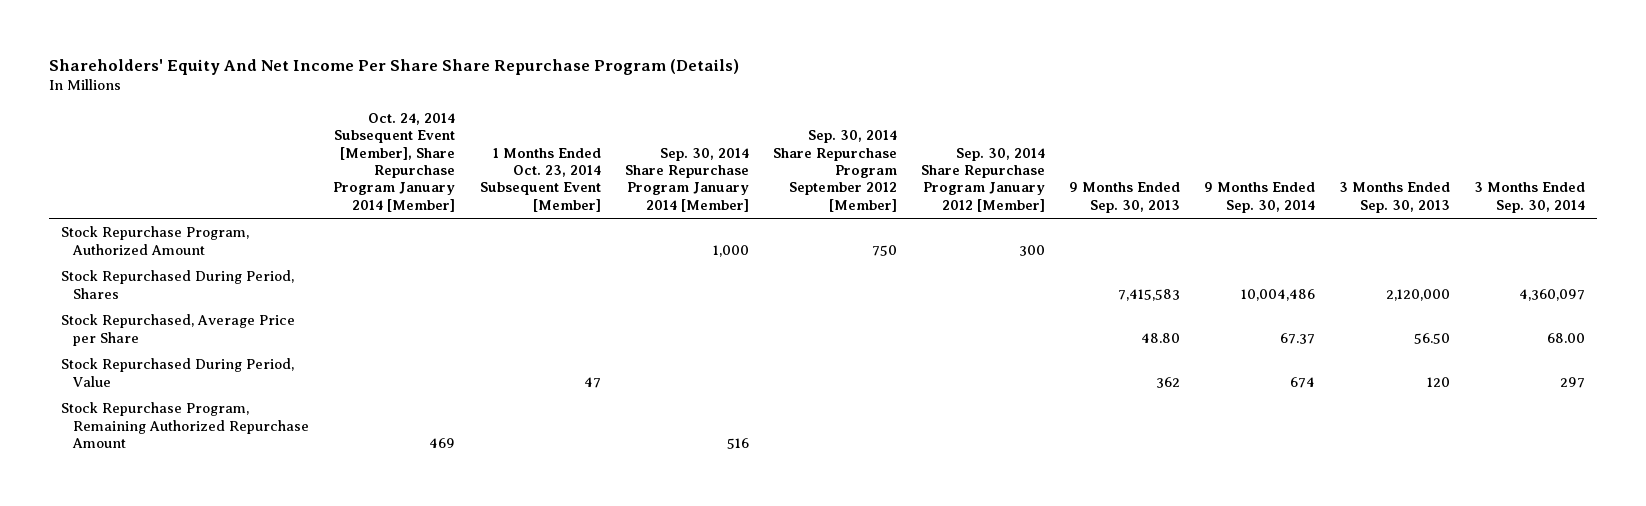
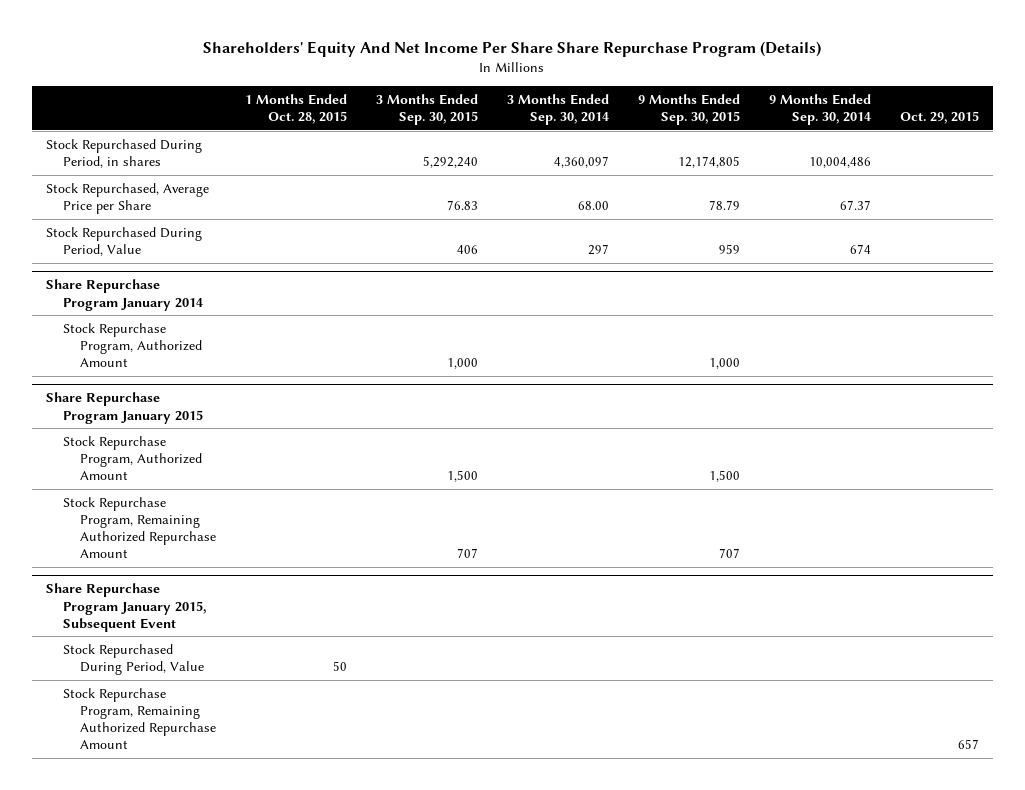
- | Oct. 24, 2014 Subsequent Event [Member], Share Repurchase Program January 2014 [Member] | 1 Months Ended Oct. 23, 2014 Subsequent Event [Member] | Sep. 30, 2014 Share Repurchase Program January 2014 [Member] | Sep. 30, 2014 Share Repurchase Program September 2012 [Member] | Sep. 30, 2014 Share Repurchase Program January 2012 [Member] | 9 Months Ended Sep. 30, 2013 | 9 Months Ended Sep. 30, 2014 | 3 Months Ended Sep. 30, 2013 | 3 Months Ended Sep. 30, 2014
+ | 1 Months Ended Oct. 28, 2015 | 3 Months Ended Sep. 30, 2015 | 3 Months Ended Sep. 30, 2014 | 9 Months Ended Sep. 30, 2015 | 9 Months Ended Sep. 30, 2014 | Oct. 29, 2015
- Stock Repurchase Program, Authorized Amount | | | 1,000 | 750 | 300 | | | |
- Stock Repurchased During Period, Shares | | | | | | 7,415,583 | 10,004,486 | 2,120,000 | 4,360,097
+ Stock Repurchased During Period, in shares | | 5,292,240 | 4,360,097 | 12,174,805 | 10,004,486 |
- Stock Repurchase Program, Remaining Authorized Repurchase Amount | 469 | | 516 | | | | | |
+ Share Repurchase Program January 2014
+ Stock Repurchase Program, Authorized Amount | | 1,000 | | 1,000 | |
+ Share Repurchase Program January 2015
+ Stock Repurchase Program, Authorized Amount | | 1,500 | | 1,500 | |
+ Stock Repurchase Program, Remaining Authorized Repurchase Amount | | 707 | | 707 | |
+ Share Repurchase Program January 2015, Subsequent Event
+ Stock Repurchased During Period, Value | 50 | | | | |
+ Stock Repurchase Program, Remaining Authorized Repurchase Amount | | | | | | 657

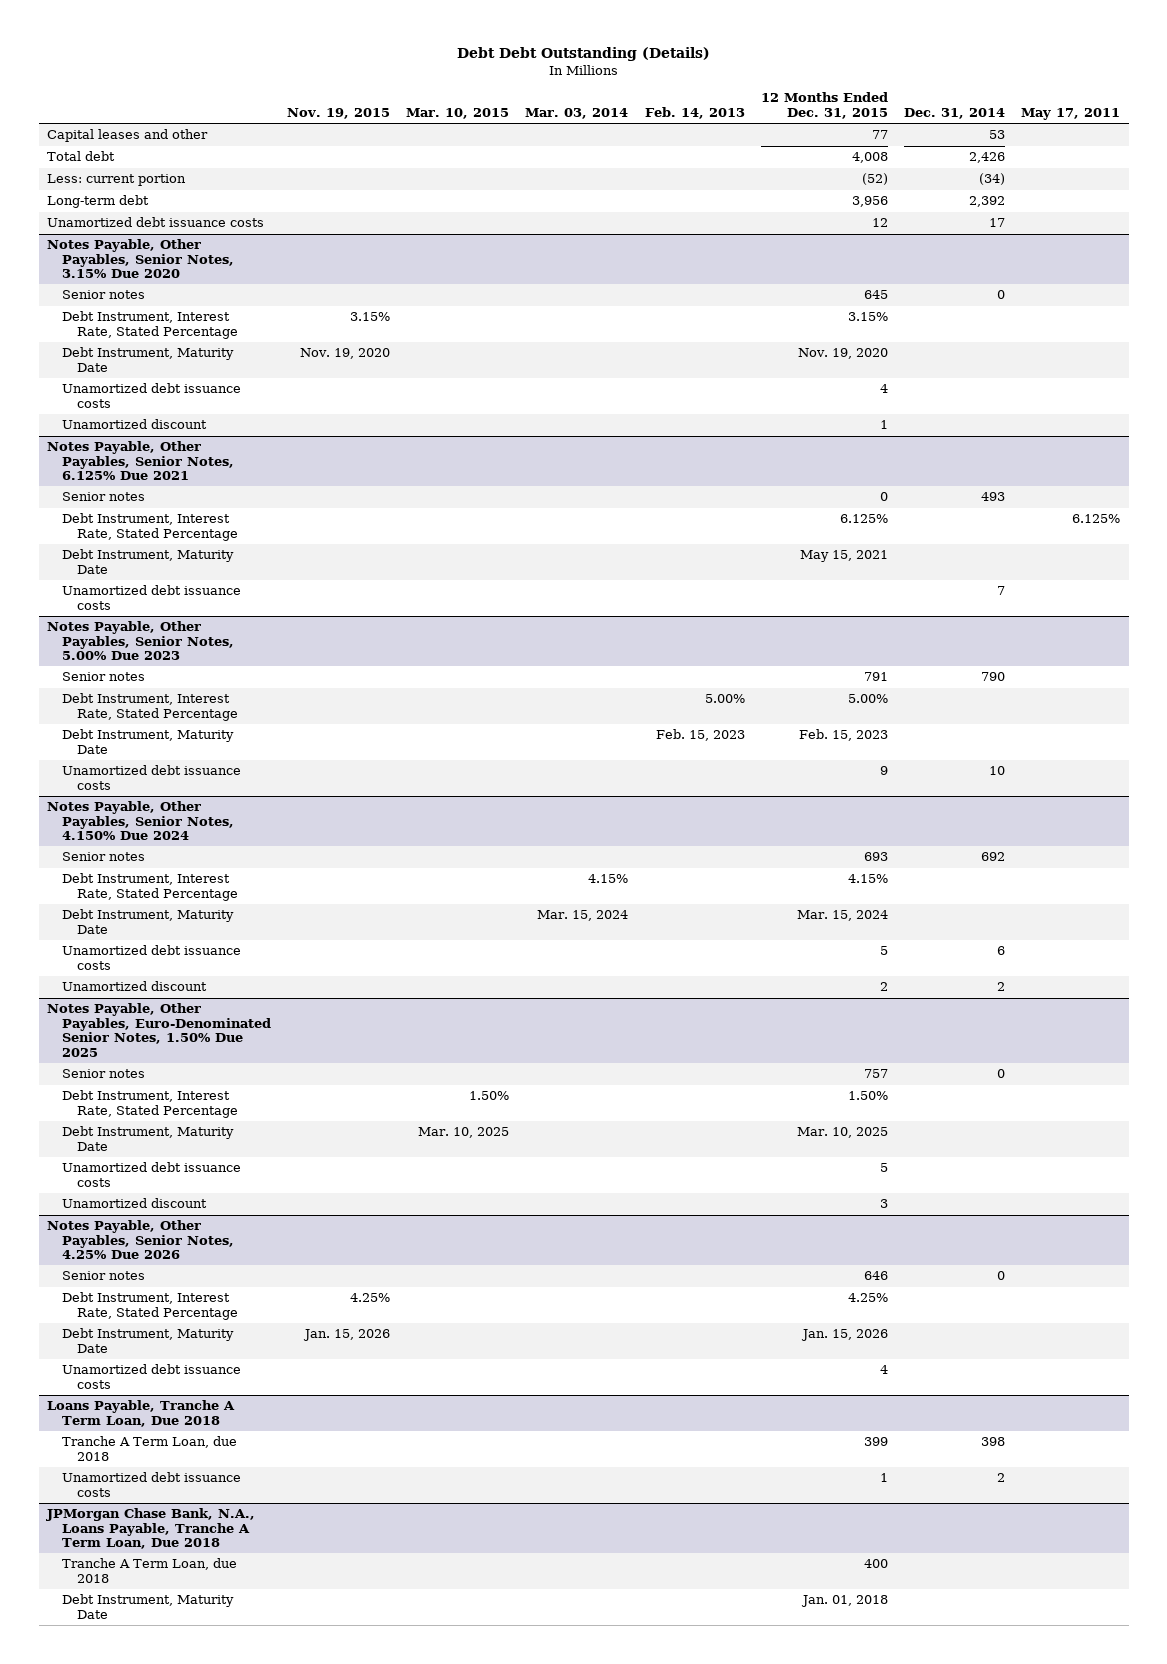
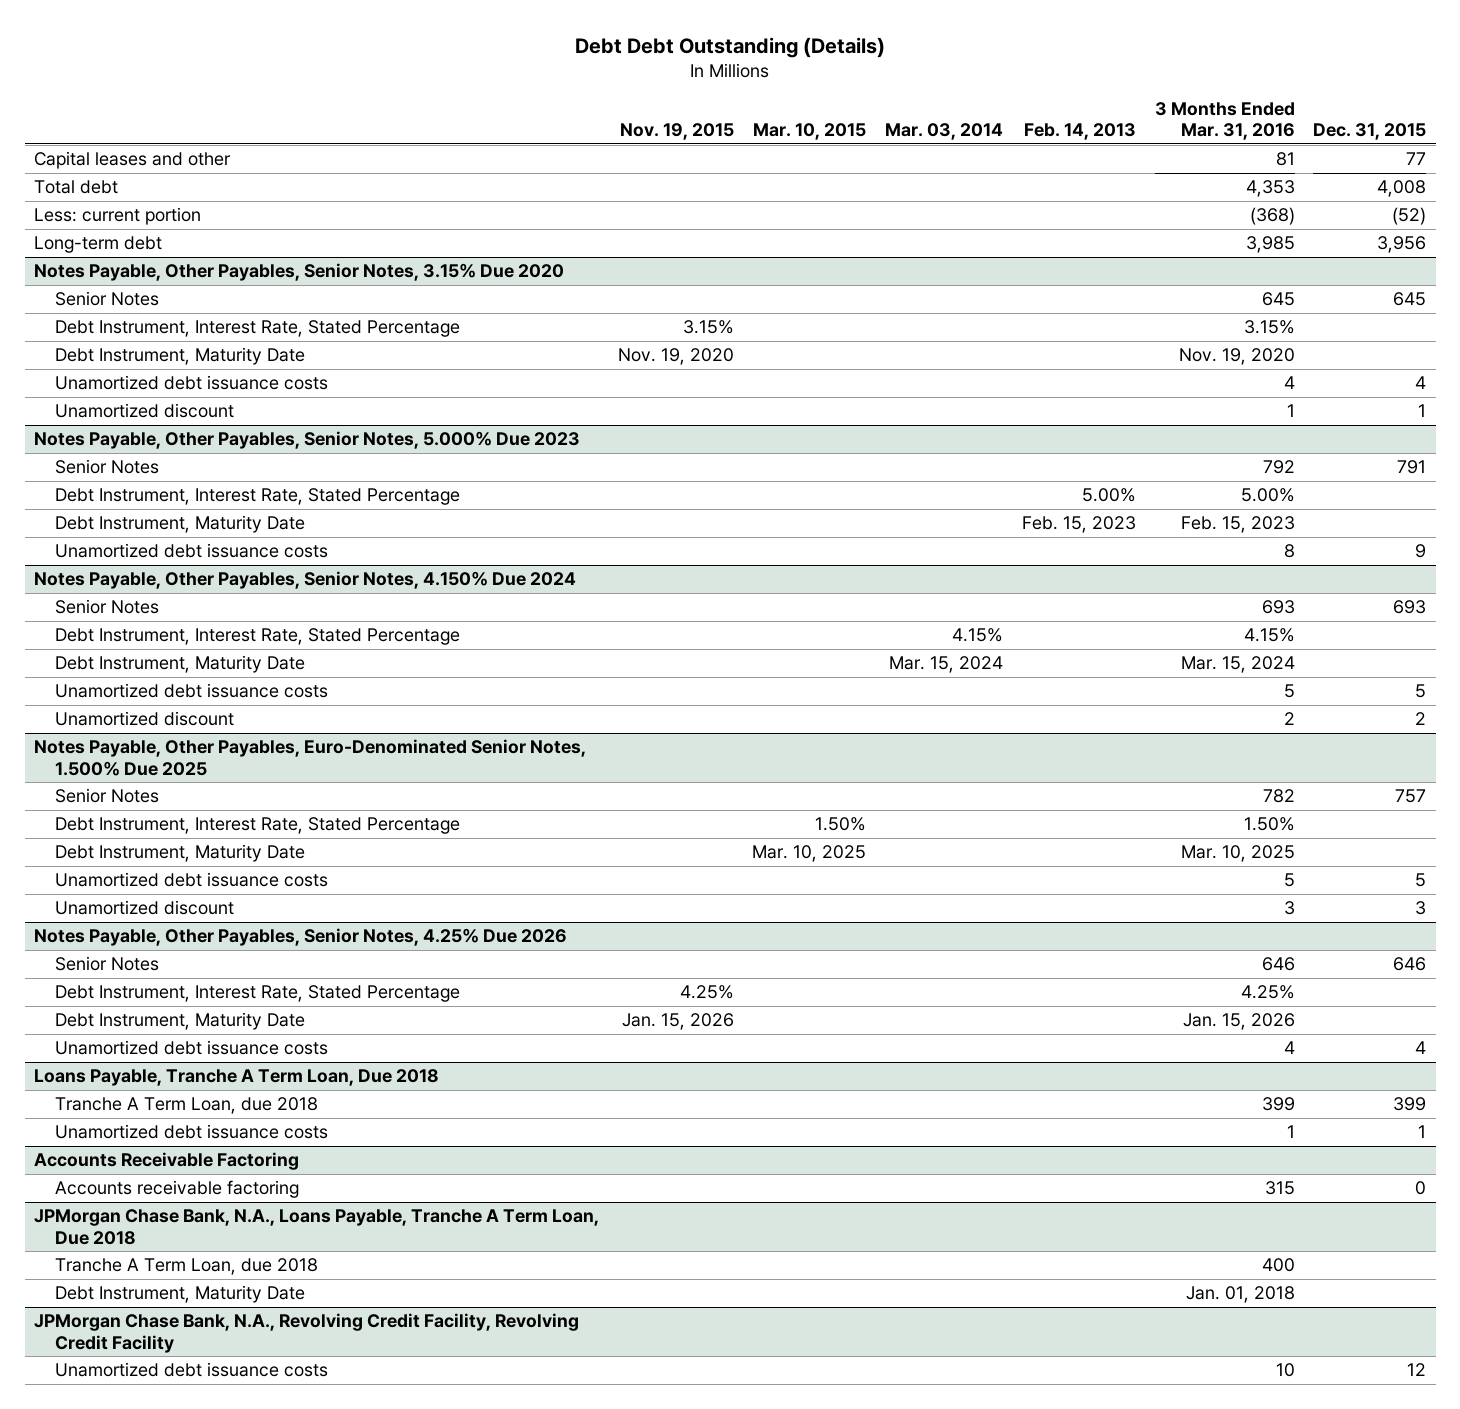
- | Nov. 19, 2015 | Mar. 10, 2015 | Mar. 03, 2014 | Feb. 14, 2013 | 12 Months Ended Dec. 31, 2015 | Dec. 31, 2014 | May 17, 2011
+ | Nov. 19, 2015 | Mar. 10, 2015 | Mar. 03, 2014 | Feb. 14, 2013 | 3 Months Ended Mar. 31, 2016 | Dec. 31, 2015
- Unamortized debt issuance costs | | | | | 12 | 17 |
@ Notes Payable, Other Payables, Senior Notes, 3.15% Due 2020
- Senior notes | | | | | 645 | 0 |
+ Senior Notes | | | | | 645 | 645
- Notes Payable, Other Payables, Senior Notes, 6.125% Due 2021
- Senior notes | | | | | 0 | 493 |
- Debt Instrument, Interest Rate, Stated Percentage | | | | | 6.125% | | 6.125%
- Debt Instrument, Maturity Date | | | | | May 15, 2021 | |
- Unamortized debt issuance costs | | | | | | 7 |
- Notes Payable, Other Payables, Senior Notes, 5.00% Due 2023
- Senior notes | | | | | 791 | 790 |
+ Notes Payable, Other Payables, Senior Notes, 5.000% Due 2023
+ Senior Notes | | | | | 792 | 791
@ Notes Payable, Other Payables, Senior Notes, 4.150% Due 2024
- Senior notes | | | | | 693 | 692 |
+ Senior Notes | | | | | 693 | 693
- Notes Payable, Other Payables, Euro-Denominated Senior Notes, 1.50% Due 2025
- Senior notes | | | | | 757 | 0 |
+ Notes Payable, Other Payables, Euro-Denominated Senior Notes, 1.500% Due 2025
+ Senior Notes | | | | | 782 | 757
@ Notes Payable, Other Payables, Senior Notes, 4.25% Due 2026
- Senior notes | | | | | 646 | 0 |
+ Senior Notes | | | | | 646 | 646
+ Accounts Receivable Factoring
+ Accounts receivable factoring | | | | | 315 | 0
+ JPMorgan Chase Bank, N.A., Revolving Credit Facility, Revolving Credit Facility
+ Unamortized debt issuance costs | | | | | 10 | 12

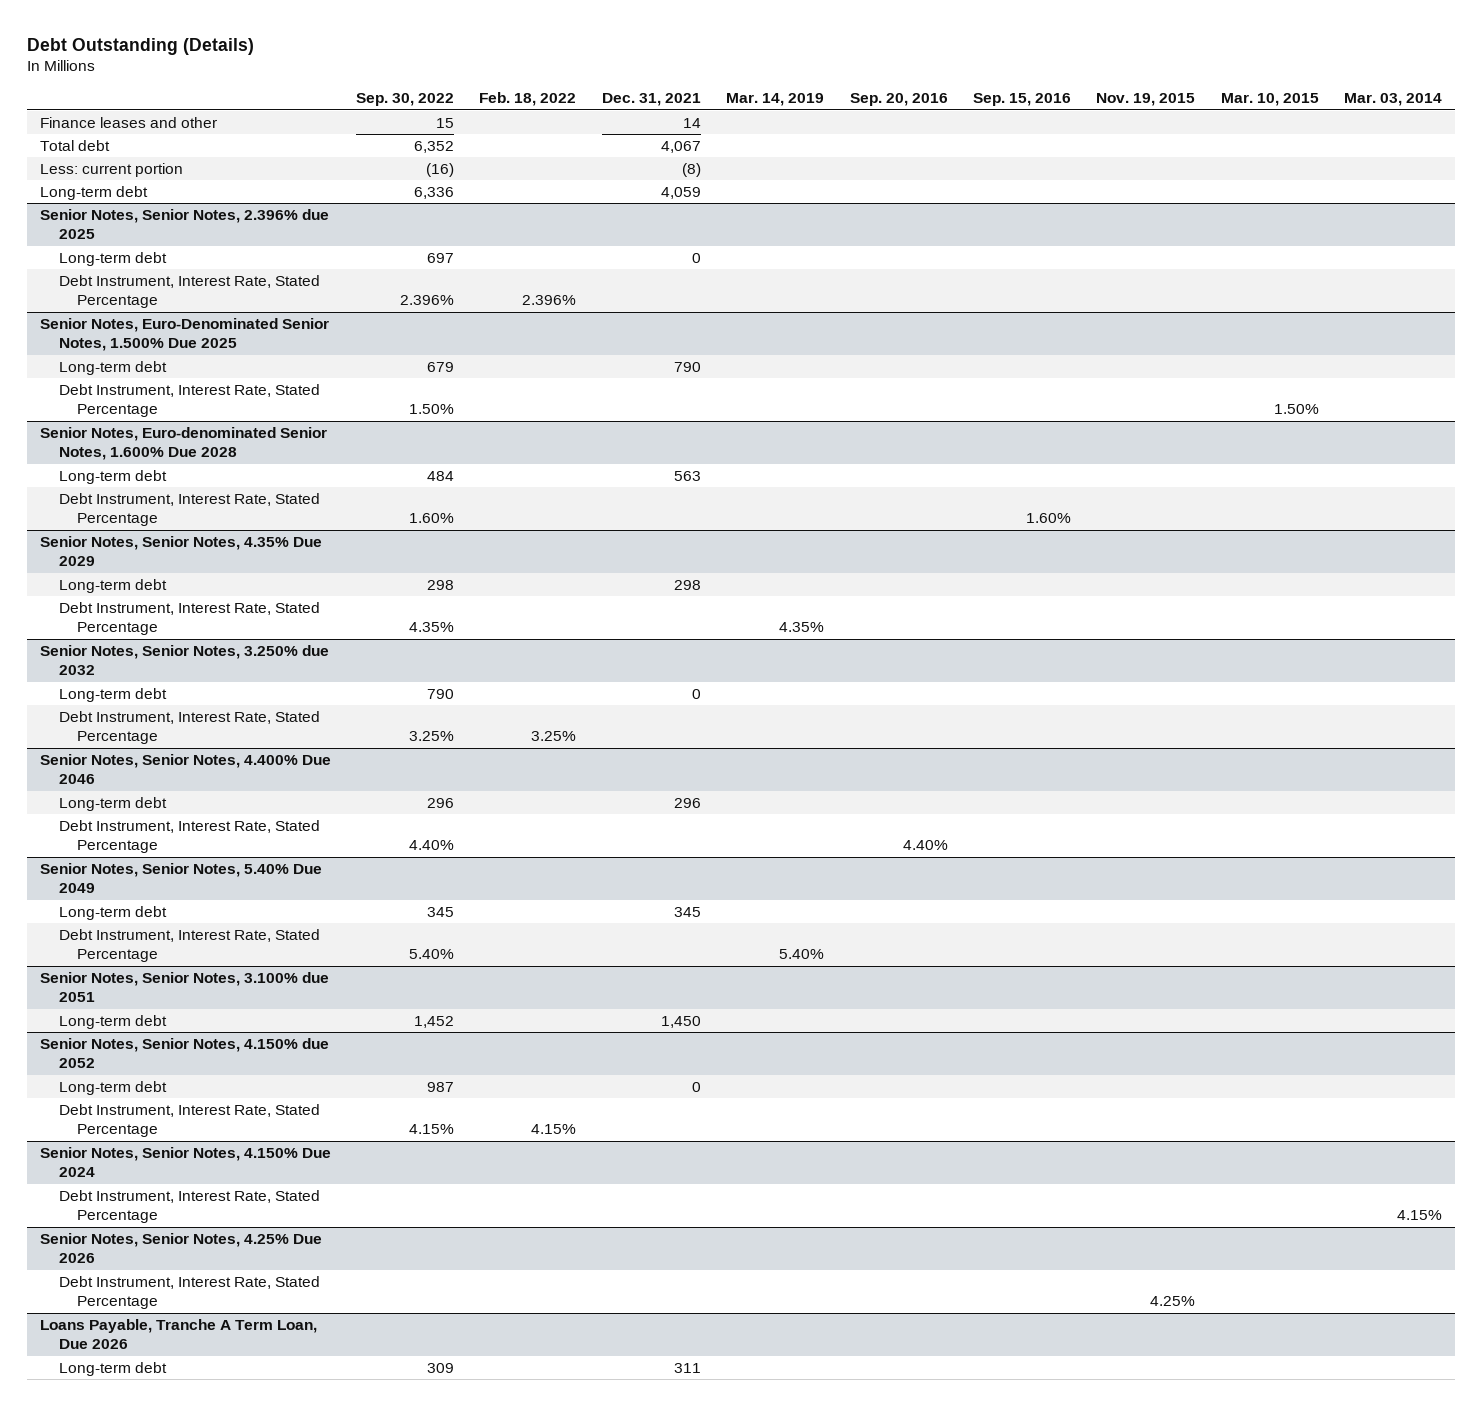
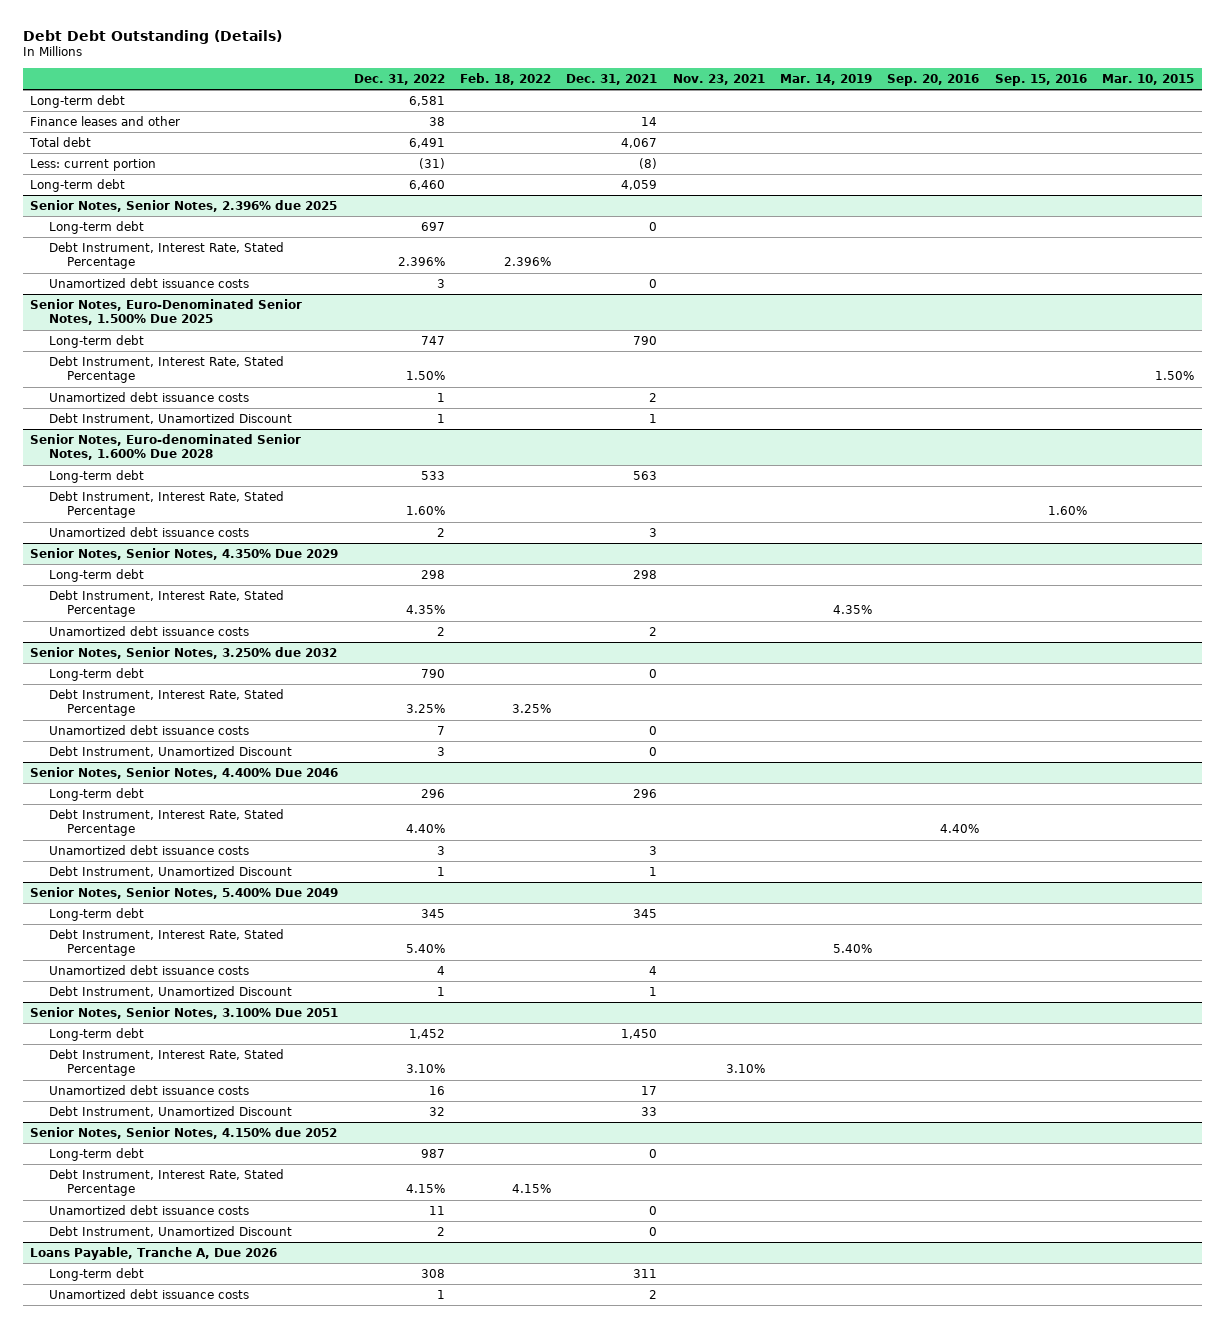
- Debt Outstanding (Details)
+ Debt Debt Outstanding (Details)
- | Sep. 30, 2022 | Feb. 18, 2022 | Dec. 31, 2021 | Mar. 14, 2019 | Sep. 20, 2016 | Sep. 15, 2016 | Nov. 19, 2015 | Mar. 10, 2015 | Mar. 03, 2014
+ | Dec. 31, 2022 | Feb. 18, 2022 | Dec. 31, 2021 | Nov. 23, 2021 | Mar. 14, 2019 | Sep. 20, 2016 | Sep. 15, 2016 | Mar. 10, 2015
+ Long-term debt | 6,581 | | | | | | |
@ Senior Notes, Senior Notes, 2.396% due 2025
+ Unamortized debt issuance costs | 3 | | 0 | | | | |
@ Senior Notes, Euro-Denominated Senior Notes, 1.500% Due 2025
+ Unamortized debt issuance costs | 1 | | 2 | | | | |
+ Debt Instrument, Unamortized Discount | 1 | | 1 | | | | |
- Senior Notes, Senior Notes, 4.35% Due 2029
@ Senior Notes, Euro-denominated Senior Notes, 1.600% Due 2028
+ Unamortized debt issuance costs | 2 | | 3 | | | | |
+ Senior Notes, Senior Notes, 4.350% Due 2029
+ Unamortized debt issuance costs | 2 | | 2 | | | | |
@ Senior Notes, Senior Notes, 3.250% due 2032
+ Unamortized debt issuance costs | 7 | | 0 | | | | |
+ Debt Instrument, Unamortized Discount | 3 | | 0 | | | | |
- Senior Notes, Senior Notes, 5.40% Due 2049
@ Senior Notes, Senior Notes, 4.400% Due 2046
+ Unamortized debt issuance costs | 3 | | 3 | | | | |
+ Debt Instrument, Unamortized Discount | 1 | | 1 | | | | |
+ Senior Notes, Senior Notes, 5.400% Due 2049
- Senior Notes, Senior Notes, 3.100% due 2051
+ Unamortized debt issuance costs | 4 | | 4 | | | | |
+ Debt Instrument, Unamortized Discount | 1 | | 1 | | | | |
+ Senior Notes, Senior Notes, 3.100% Due 2051
+ Debt Instrument, Interest Rate, Stated Percentage | 3.10% | | | 3.10% | | | |
+ Unamortized debt issuance costs | 16 | | 17 | | | | |
+ Debt Instrument, Unamortized Discount | 32 | | 33 | | | | |
- Senior Notes, Senior Notes, 4.150% Due 2024
- Debt Instrument, Interest Rate, Stated Percentage | | | | | | | | | 4.15%
- Senior Notes, Senior Notes, 4.25% Due 2026
- Debt Instrument, Interest Rate, Stated Percentage | | | | | | | 4.25% | |
- Loans Payable, Tranche A Term Loan, Due 2026
@ Senior Notes, Senior Notes, 4.150% due 2052
+ Unamortized debt issuance costs | 11 | | 0 | | | | |
+ Debt Instrument, Unamortized Discount | 2 | | 0 | | | | |
+ Loans Payable, Tranche A, Due 2026
+ Unamortized debt issuance costs | 1 | | 2 | | | | |

